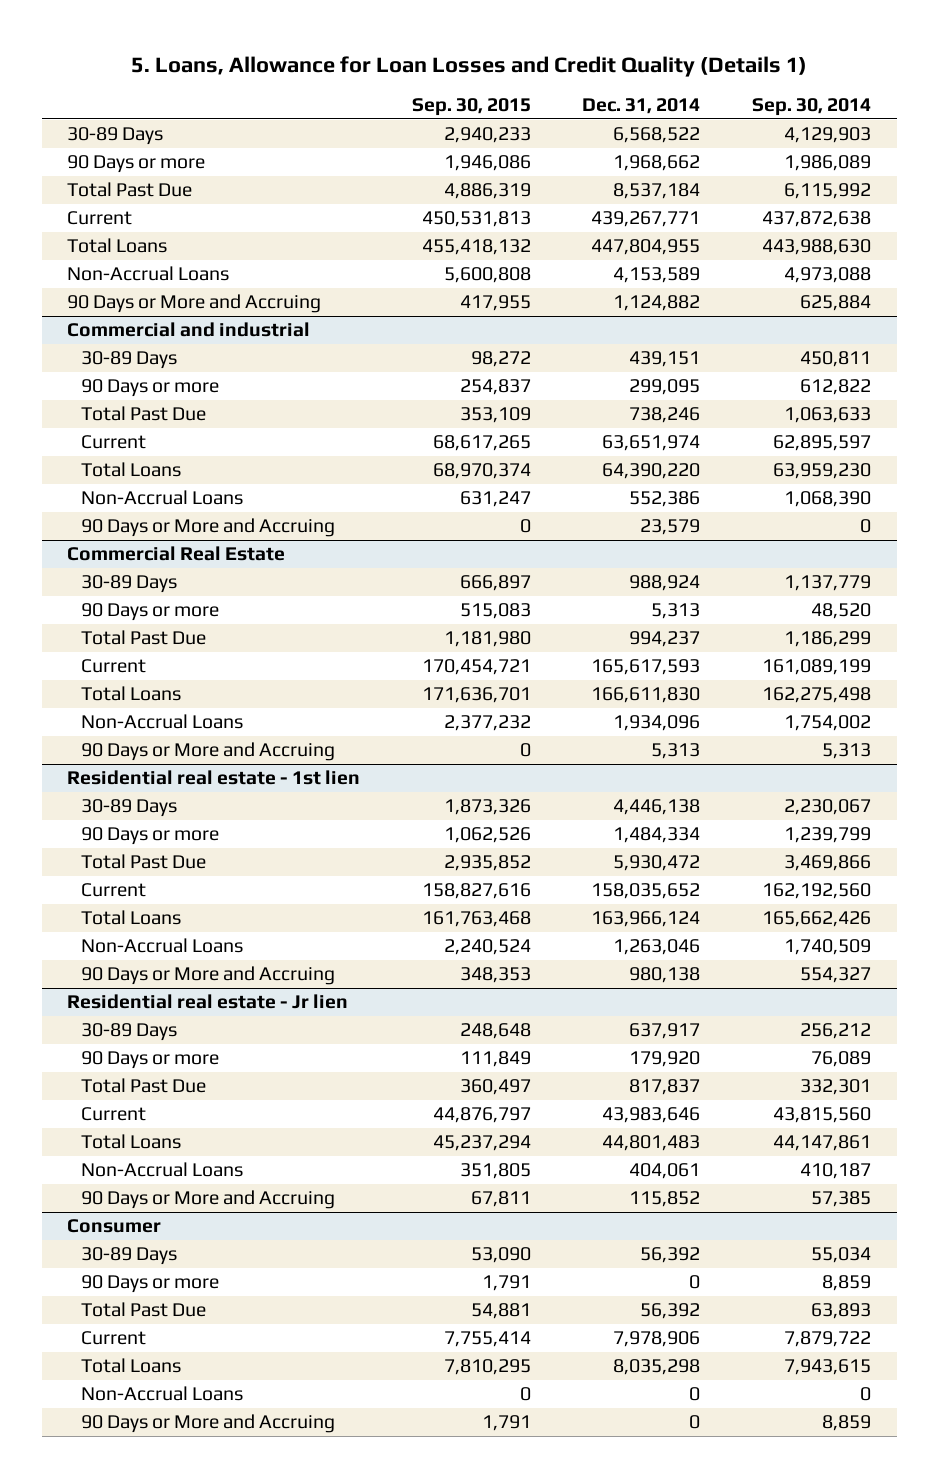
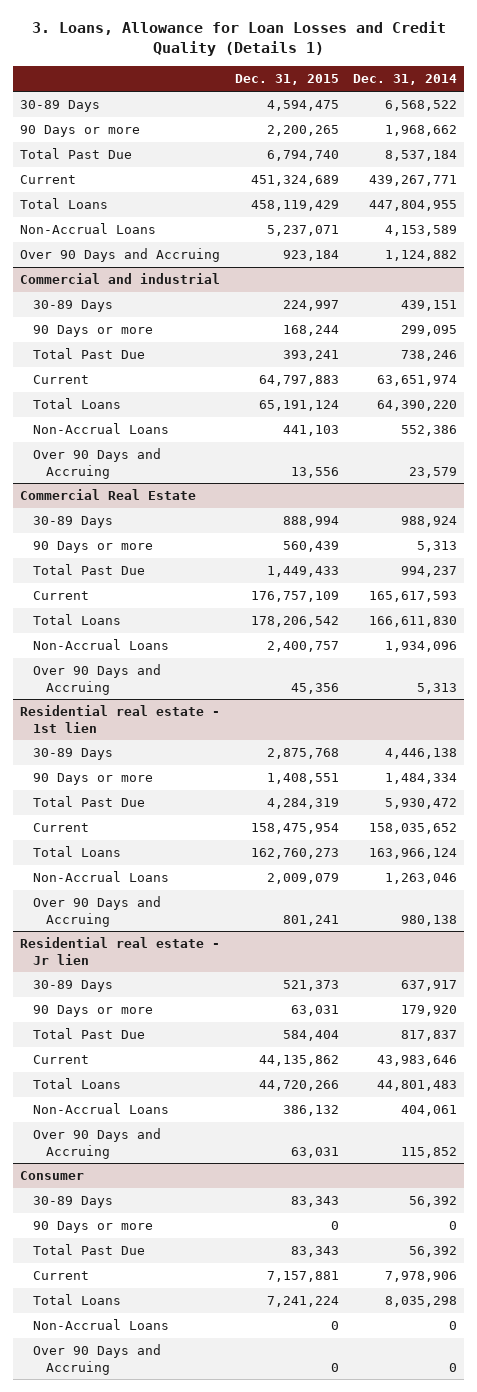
- 5. Loans, Allowance for Loan Losses and Credit Quality (Details 1)
+ 3. Loans, Allowance for Loan Losses and Credit Quality (Details 1)
- | Sep. 30, 2015 | Dec. 31, 2014 | Sep. 30, 2014
+ | Dec. 31, 2015 | Dec. 31, 2014
- 90 Days or More and Accruing | 417,955 | 1,124,882 | 625,884
+ Over 90 Days and Accruing | 923,184 | 1,124,882
@ Commercial and industrial
- 90 Days or More and Accruing | 0 | 23,579 | 0
+ Over 90 Days and Accruing | 13,556 | 23,579
@ Commercial Real Estate
- 90 Days or More and Accruing | 0 | 5,313 | 5,313
+ Over 90 Days and Accruing | 45,356 | 5,313
@ Residential real estate - 1st lien
- 90 Days or More and Accruing | 348,353 | 980,138 | 554,327
+ Over 90 Days and Accruing | 801,241 | 980,138
@ Residential real estate - Jr lien
- 90 Days or More and Accruing | 67,811 | 115,852 | 57,385
+ Over 90 Days and Accruing | 63,031 | 115,852
@ Consumer
- 90 Days or More and Accruing | 1,791 | 0 | 8,859
+ Over 90 Days and Accruing | 0 | 0

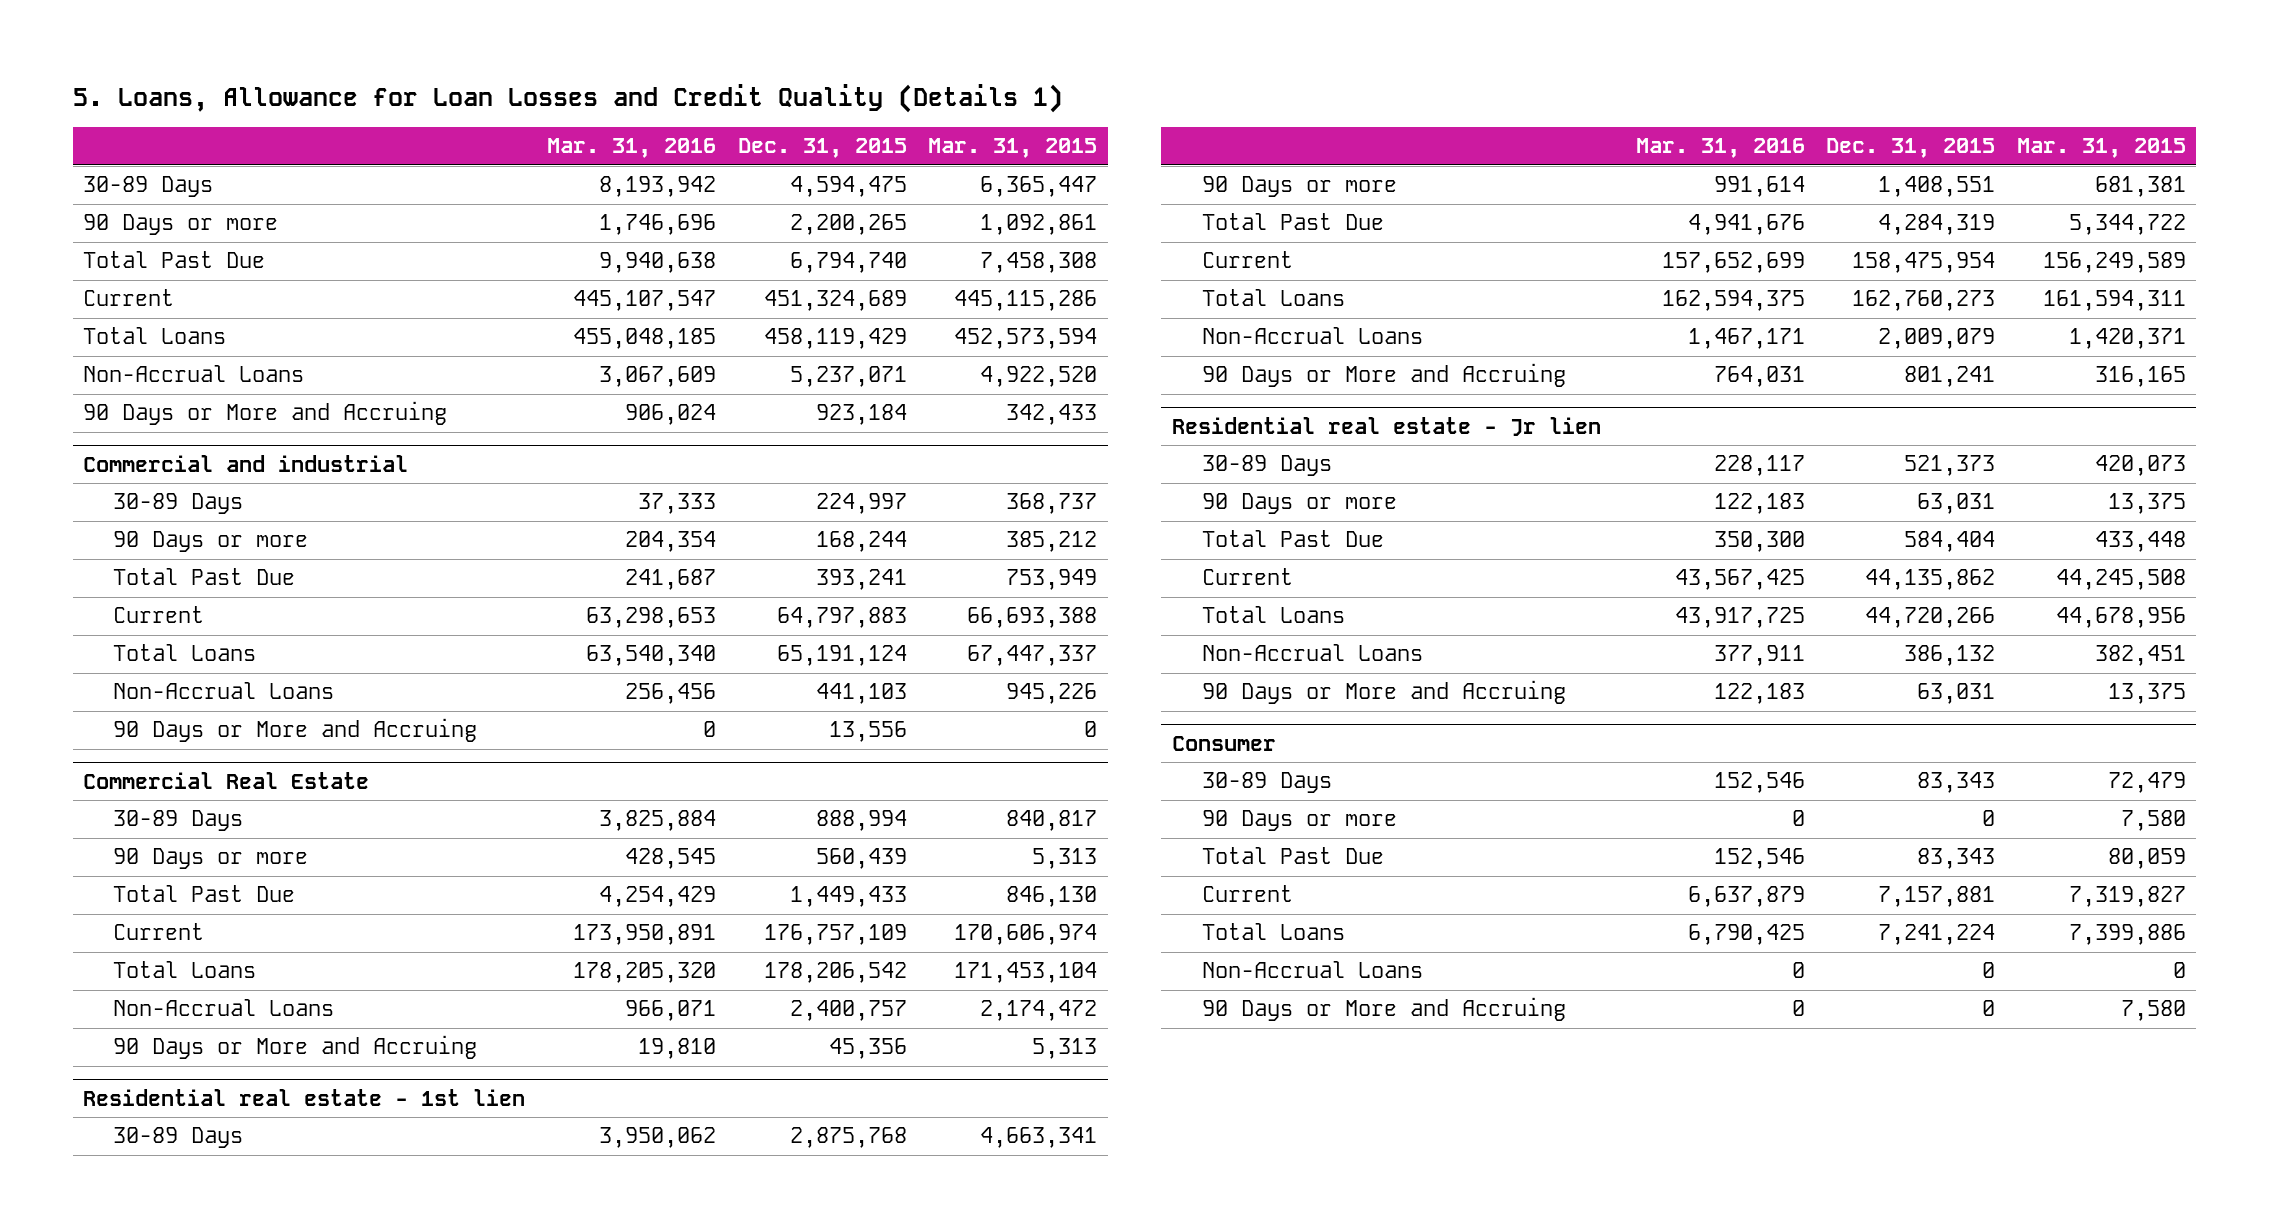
- 3. Loans, Allowance for Loan Losses and Credit Quality (Details 1)
+ 5. Loans, Allowance for Loan Losses and Credit Quality (Details 1)
- | Dec. 31, 2015 | Dec. 31, 2014
+ | Mar. 31, 2016 | Dec. 31, 2015 | Mar. 31, 2015
- Over 90 Days and Accruing | 923,184 | 1,124,882
+ 90 Days or More and Accruing | 906,024 | 923,184 | 342,433
@ Commercial and industrial
- Over 90 Days and Accruing | 13,556 | 23,579
+ 90 Days or More and Accruing | 0 | 13,556 | 0
@ Commercial Real Estate
- Over 90 Days and Accruing | 45,356 | 5,313
+ 90 Days or More and Accruing | 19,810 | 45,356 | 5,313
@ Residential real estate - 1st lien
- Over 90 Days and Accruing | 801,241 | 980,138
+ 90 Days or More and Accruing | 764,031 | 801,241 | 316,165
@ Residential real estate - Jr lien
- Over 90 Days and Accruing | 63,031 | 115,852
+ 90 Days or More and Accruing | 122,183 | 63,031 | 13,375
@ Consumer
- Over 90 Days and Accruing | 0 | 0
+ 90 Days or More and Accruing | 0 | 0 | 7,580

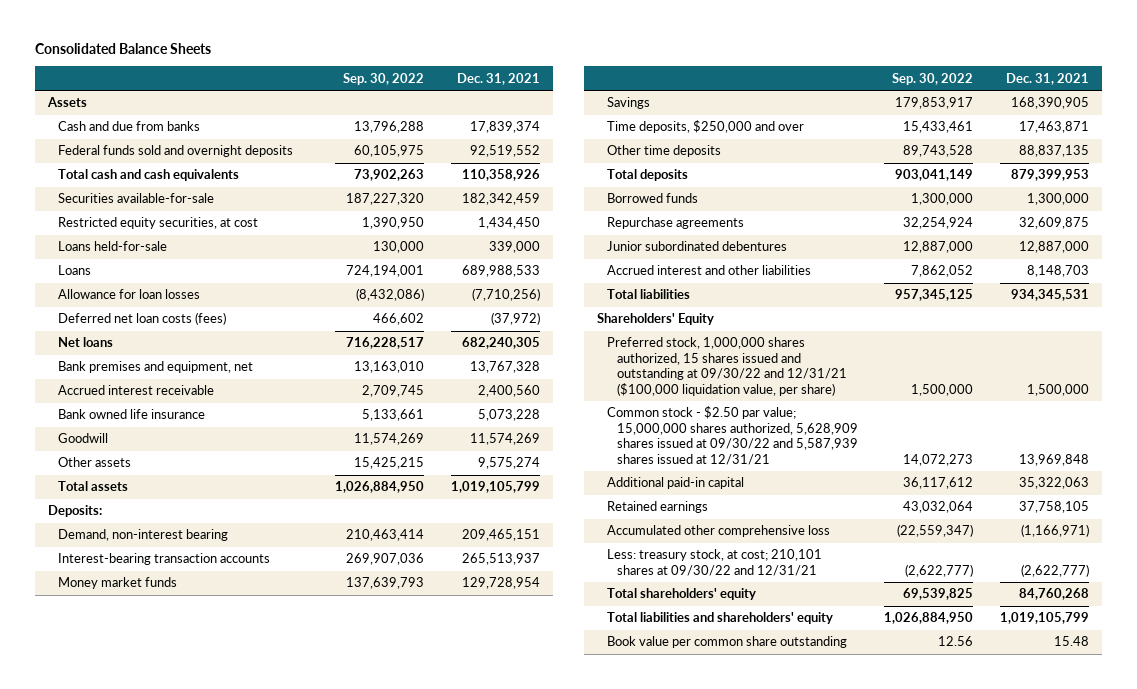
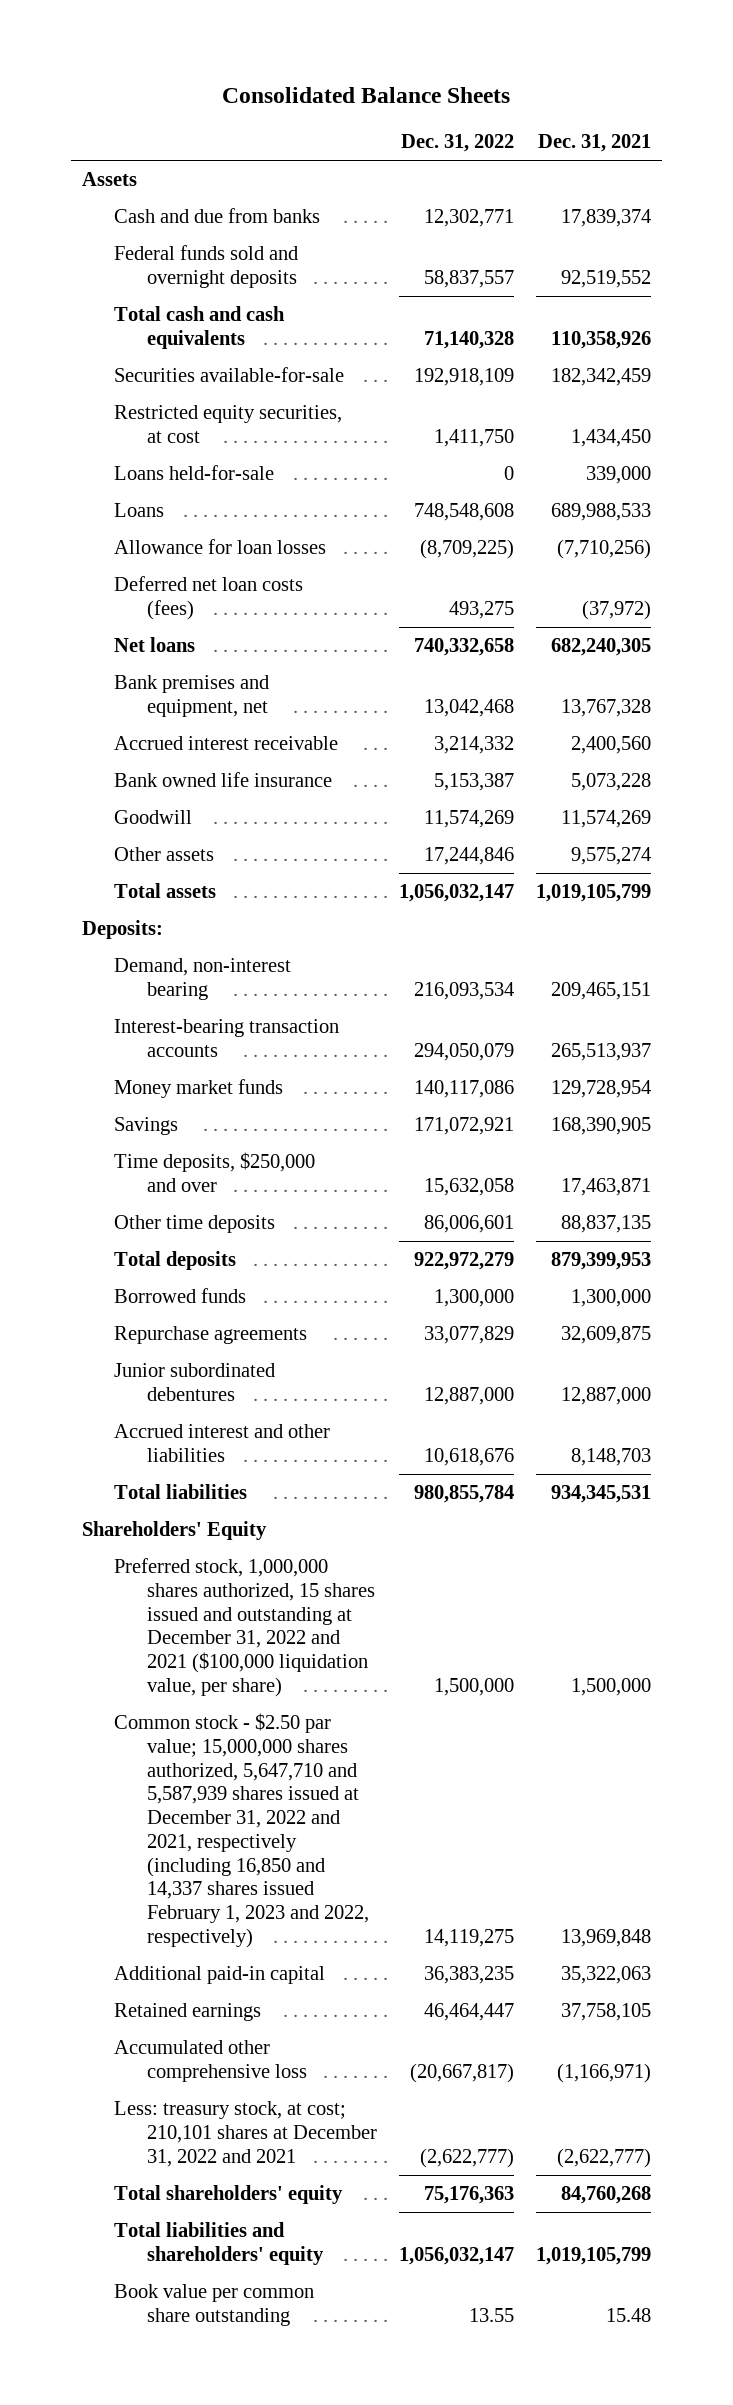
- | Sep. 30, 2022 | Dec. 31, 2021
+ | Dec. 31, 2022 | Dec. 31, 2021
- Preferred stock, 1,000,000 shares authorized, 15 shares issued and outstanding at 09/30/22 and 12/31/21 ($100,000 liquidation value, per share) | 1,500,000 | 1,500,000
- Common stock - $2.50 par value; 15,000,000 shares authorized, 5,628,909 shares issued at 09/30/22 and 5,587,939 shares issued at 12/31/21 | 14,072,273 | 13,969,848
+ Preferred stock, 1,000,000 shares authorized, 15 shares issued and outstanding at December 31, 2022 and 2021 ($100,000 liquidation value, per share) | 1,500,000 | 1,500,000
+ Common stock - $2.50 par value; 15,000,000 shares authorized, 5,647,710 and 5,587,939 shares issued at December 31, 2022 and 2021, respectively (including 16,850 and 14,337 shares issued February 1, 2023 and 2022, respectively) | 14,119,275 | 13,969,848
- Less: treasury stock, at cost; 210,101 shares at 09/30/22 and 12/31/21 | (2,622,777) | (2,622,777)
+ Less: treasury stock, at cost; 210,101 shares at December 31, 2022 and 2021 | (2,622,777) | (2,622,777)

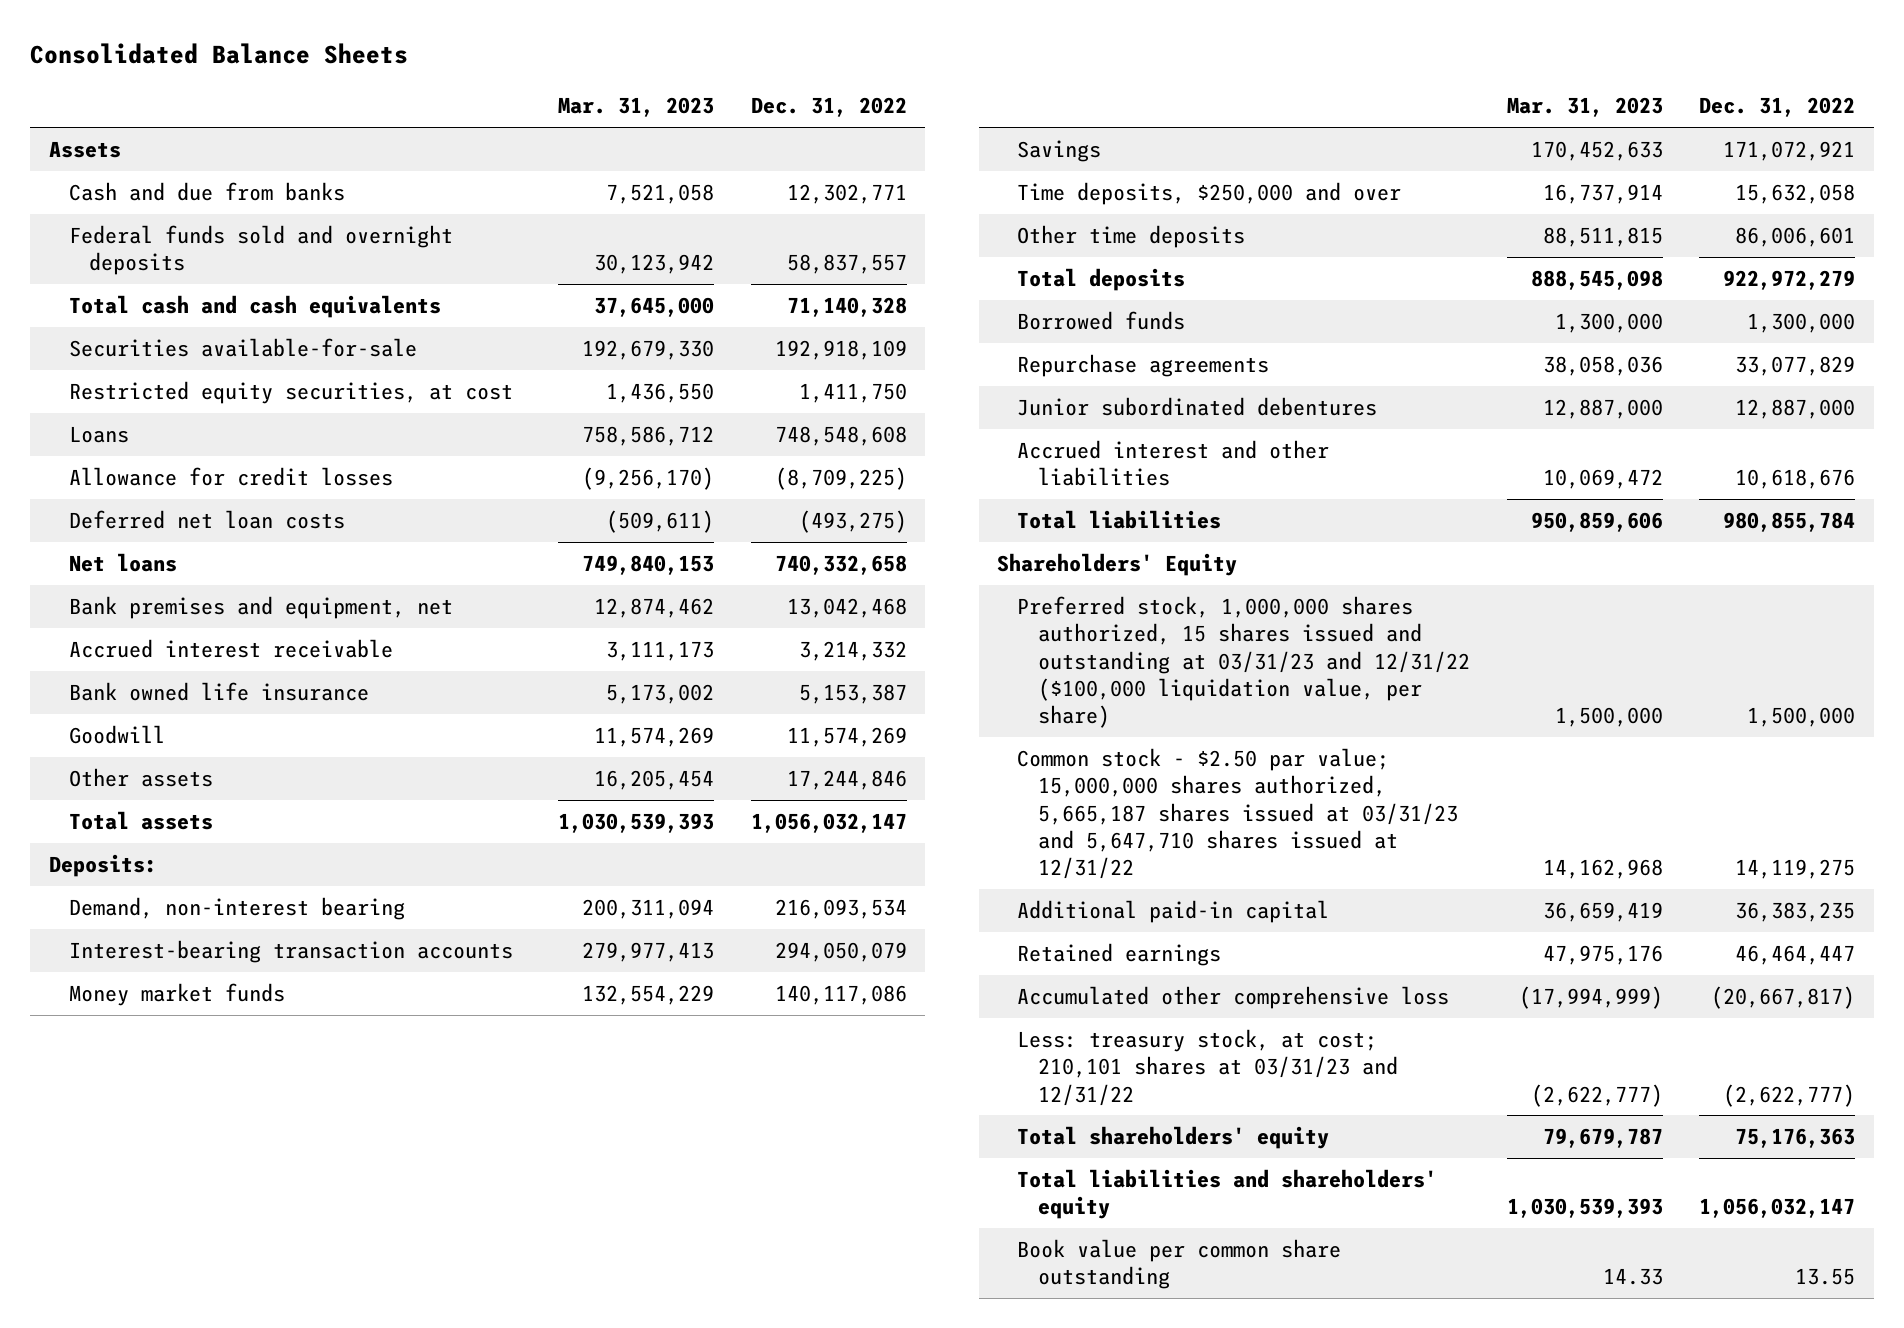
- | Dec. 31, 2022 | Dec. 31, 2021
+ | Mar. 31, 2023 | Dec. 31, 2022
- Loans held-for-sale | 0 | 339,000
- Allowance for loan losses | (8,709,225) | (7,710,256)
- Deferred net loan costs (fees) | 493,275 | (37,972)
+ Allowance for credit losses | (9,256,170) | (8,709,225)
+ Deferred net loan costs | (509,611) | (493,275)
- Preferred stock, 1,000,000 shares authorized, 15 shares issued and outstanding at December 31, 2022 and 2021 ($100,000 liquidation value, per share) | 1,500,000 | 1,500,000
- Common stock - $2.50 par value; 15,000,000 shares authorized, 5,647,710 and 5,587,939 shares issued at December 31, 2022 and 2021, respectively (including 16,850 and 14,337 shares issued February 1, 2023 and 2022, respectively) | 14,119,275 | 13,969,848
+ Preferred stock, 1,000,000 shares authorized, 15 shares issued and outstanding at 03/31/23 and 12/31/22 ($100,000 liquidation value, per share) | 1,500,000 | 1,500,000
+ Common stock - $2.50 par value; 15,000,000 shares authorized, 5,665,187 shares issued at 03/31/23 and 5,647,710 shares issued at 12/31/22 | 14,162,968 | 14,119,275
- Less: treasury stock, at cost; 210,101 shares at December 31, 2022 and 2021 | (2,622,777) | (2,622,777)
+ Less: treasury stock, at cost; 210,101 shares at 03/31/23 and 12/31/22 | (2,622,777) | (2,622,777)

